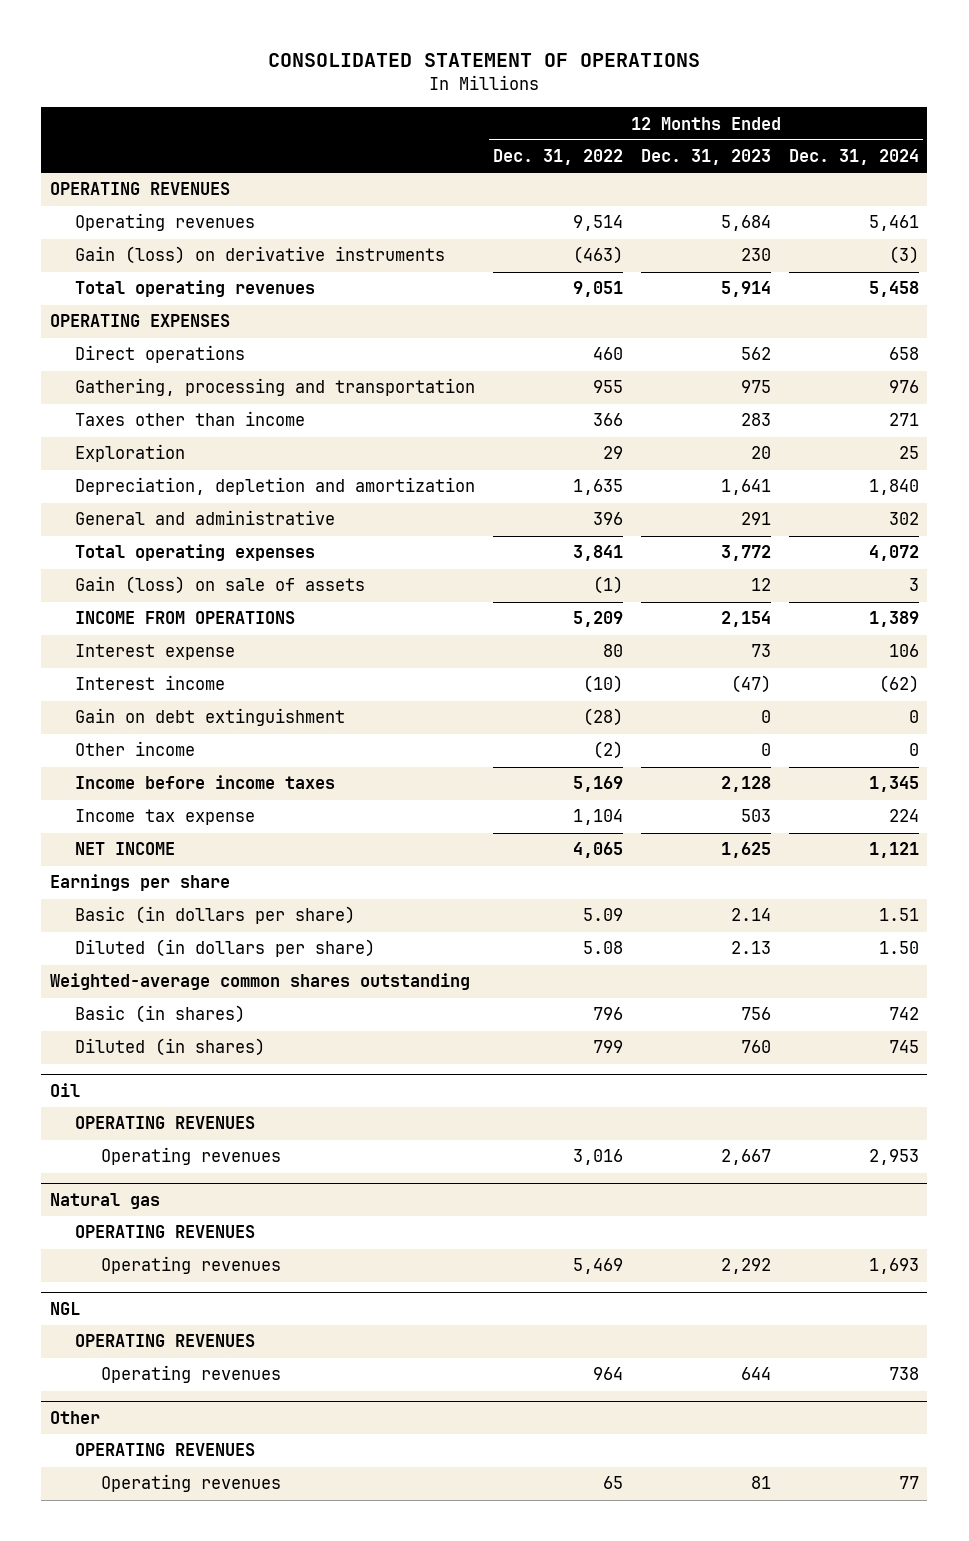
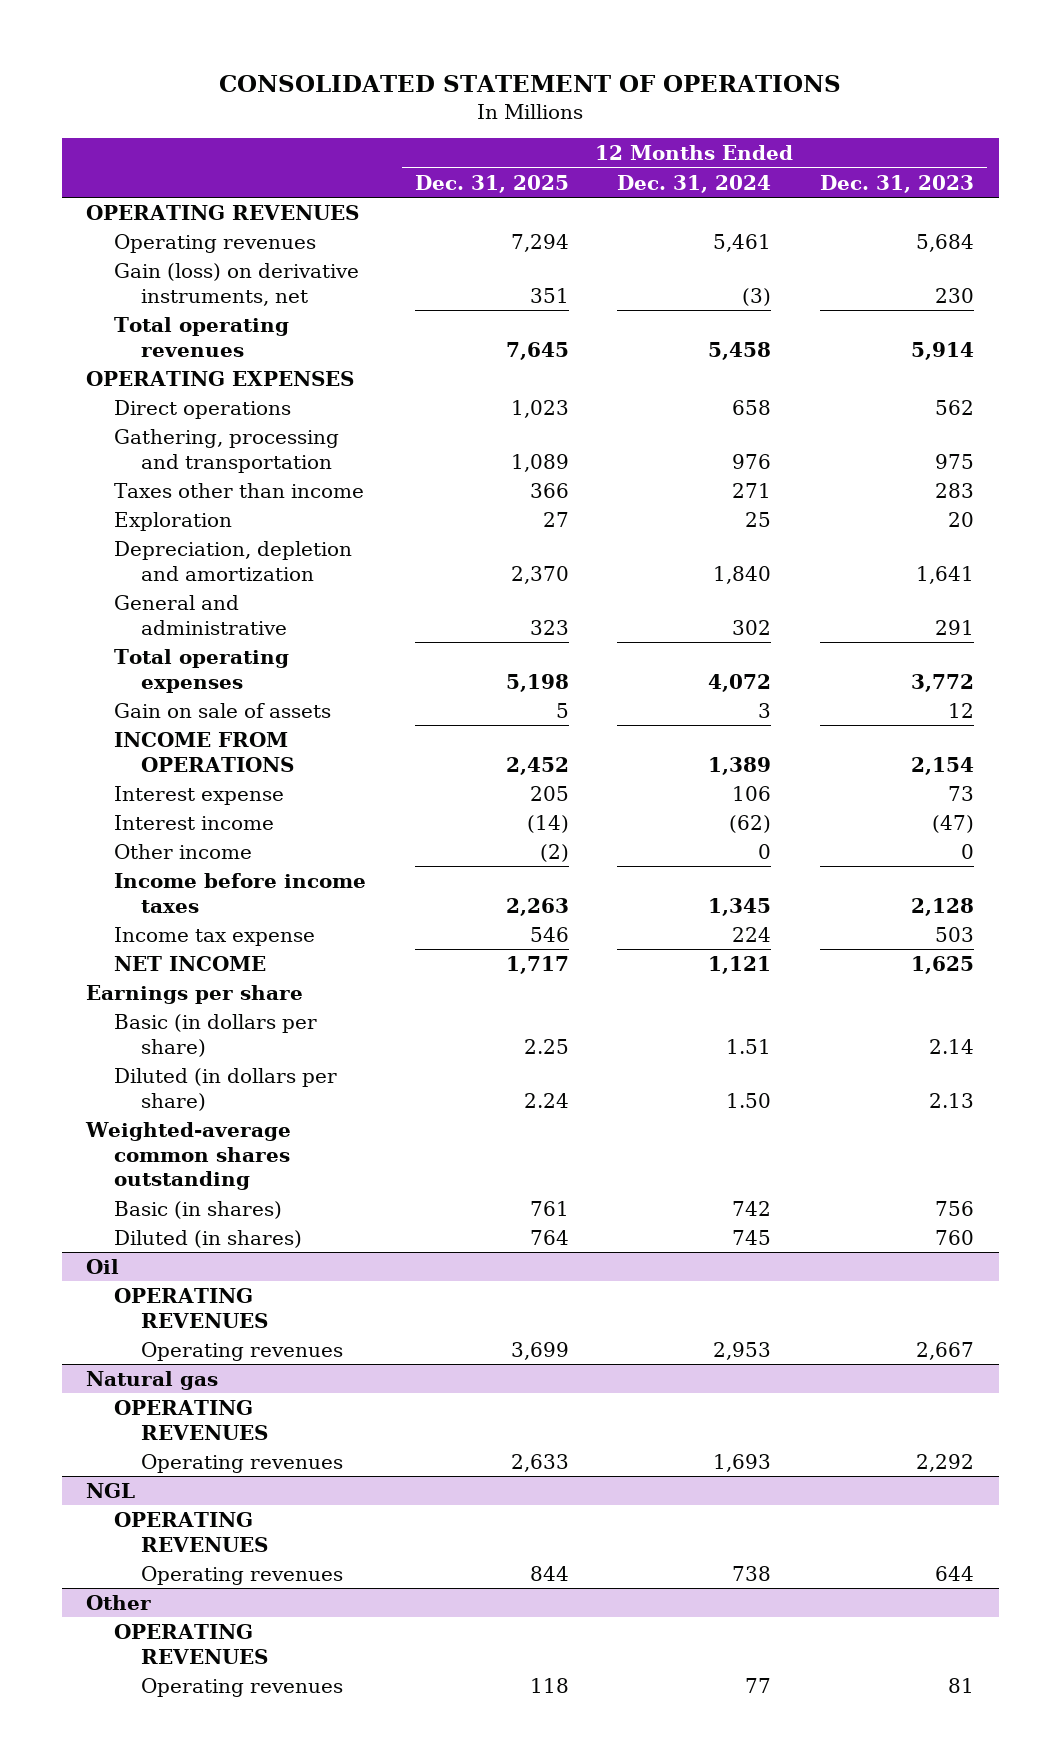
- | 12 Months Ended Dec. 31, 2022 | 12 Months Ended Dec. 31, 2023 | 12 Months Ended Dec. 31, 2024
+ | 12 Months Ended Dec. 31, 2025 | 12 Months Ended Dec. 31, 2024 | 12 Months Ended Dec. 31, 2023
- Gain (loss) on derivative instruments | (463) | 230 | (3)
+ Gain (loss) on derivative instruments, net | 351 | (3) | 230
- Gain (loss) on sale of assets | (1) | 12 | 3
+ Gain on sale of assets | 5 | 3 | 12
- Gain on debt extinguishment | (28) | 0 | 0

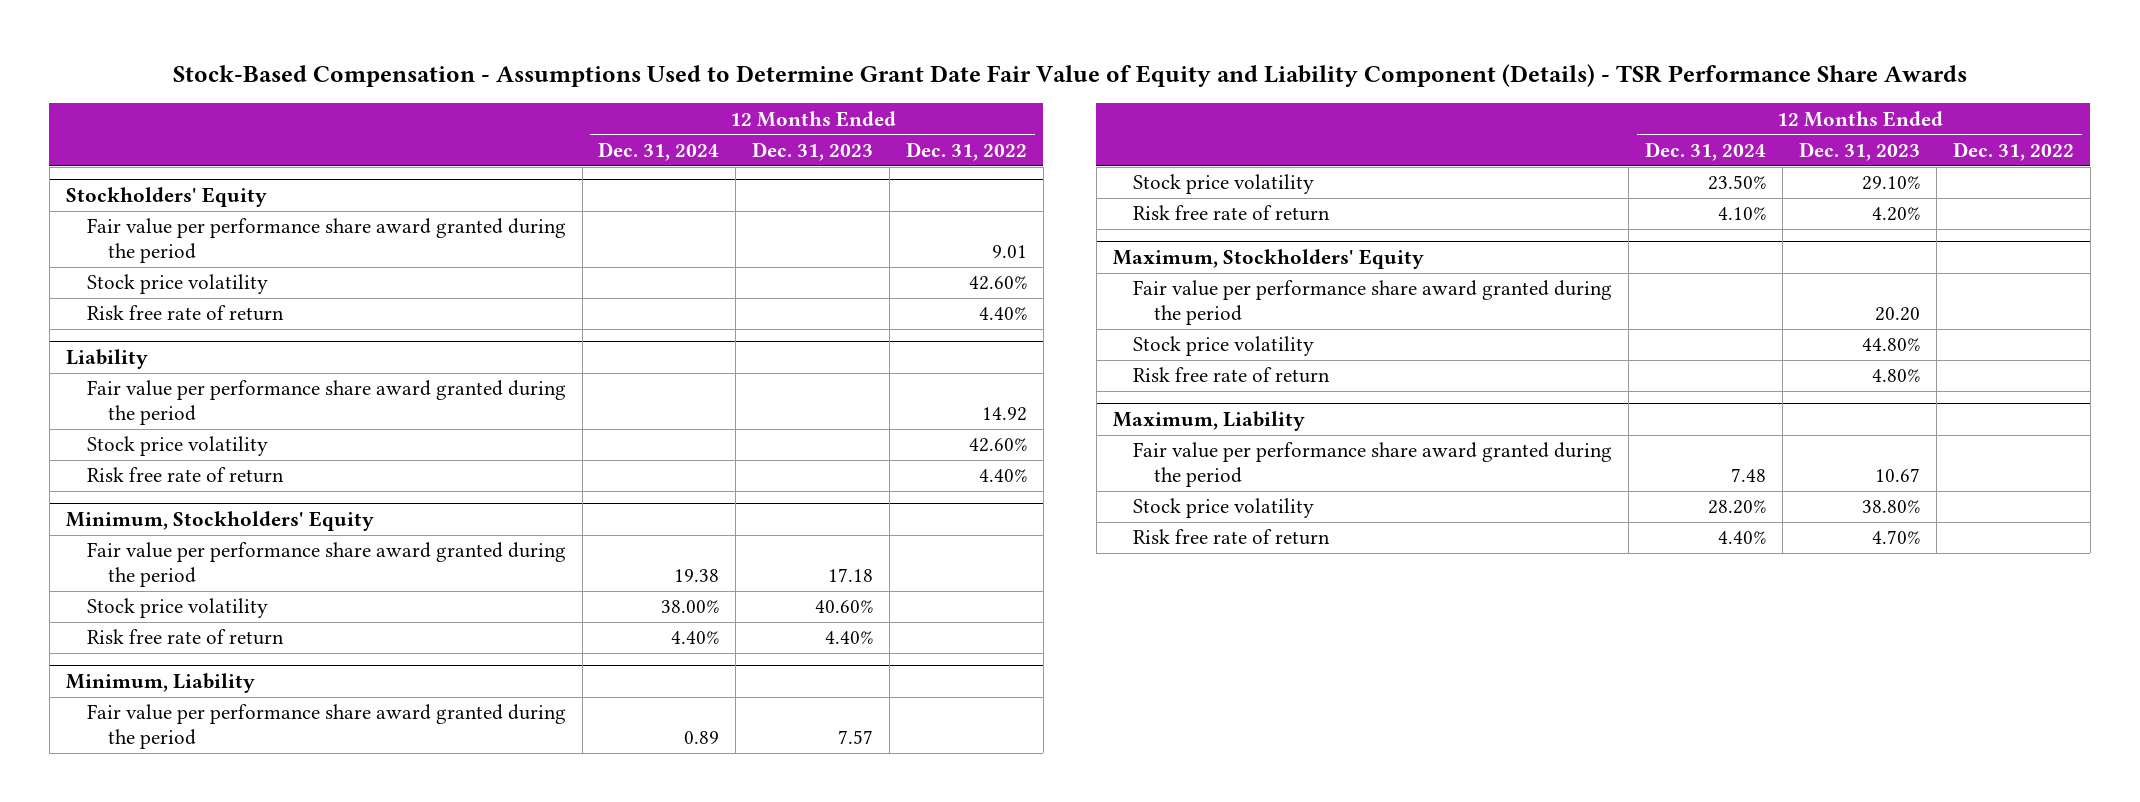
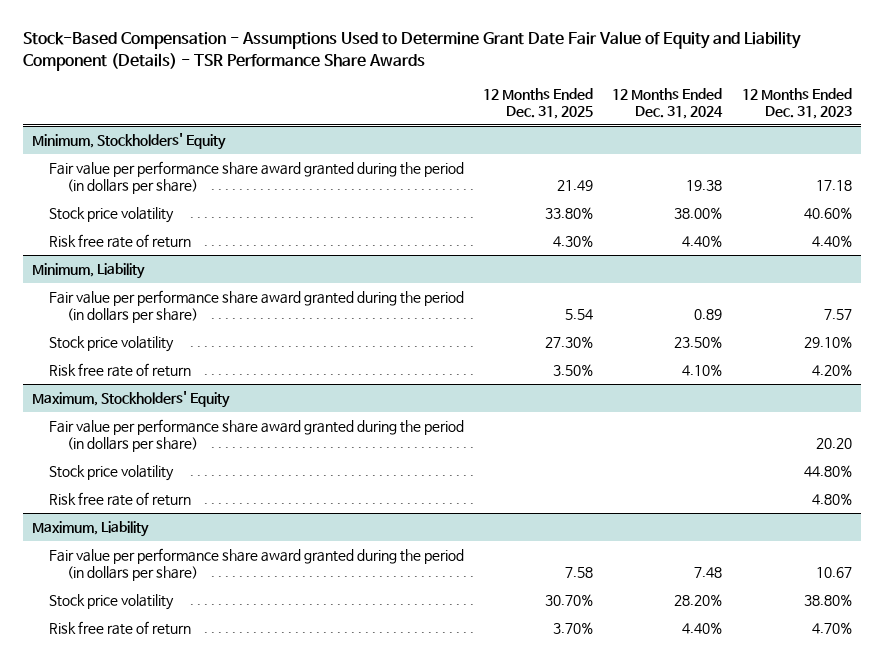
- | 12 Months Ended Dec. 31, 2024 | 12 Months Ended Dec. 31, 2023 | 12 Months Ended Dec. 31, 2022
+ | 12 Months Ended Dec. 31, 2025 | 12 Months Ended Dec. 31, 2024 | 12 Months Ended Dec. 31, 2023
- Stockholders' Equity
- Fair value per performance share award granted during the period | | | 9.01
- Stock price volatility | | | 42.60%
- Risk free rate of return | | | 4.40%
- Liability
- Fair value per performance share award granted during the period | | | 14.92
- Stock price volatility | | | 42.60%
- Risk free rate of return | | | 4.40%
@ Minimum, Stockholders' Equity
- Fair value per performance share award granted during the period | 19.38 | 17.18 |
+ Fair value per performance share award granted during the period (in dollars per share) | 21.49 | 19.38 | 17.18
@ Minimum, Liability
- Fair value per performance share award granted during the period | 0.89 | 7.57 |
+ Fair value per performance share award granted during the period (in dollars per share) | 5.54 | 0.89 | 7.57
@ Maximum, Stockholders' Equity
- Fair value per performance share award granted during the period | | 20.20 |
+ Fair value per performance share award granted during the period (in dollars per share) | | | 20.20
@ Maximum, Liability
- Fair value per performance share award granted during the period | 7.48 | 10.67 |
+ Fair value per performance share award granted during the period (in dollars per share) | 7.58 | 7.48 | 10.67

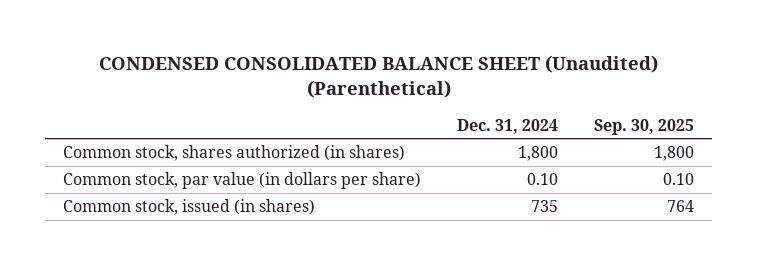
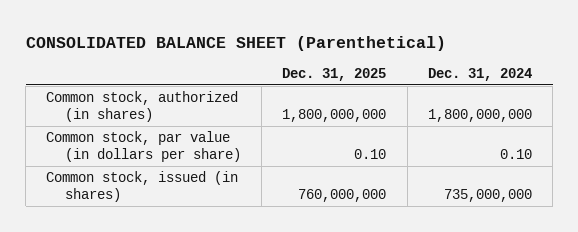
- CONDENSED CONSOLIDATED BALANCE SHEET (Unaudited) (Parenthetical)
+ CONSOLIDATED BALANCE SHEET (Parenthetical)
- | Dec. 31, 2024 | Sep. 30, 2025
+ | Dec. 31, 2025 | Dec. 31, 2024
- Common stock, shares authorized (in shares) | 1,800 | 1,800
+ Common stock, authorized (in shares) | 1,800,000,000 | 1,800,000,000
- Common stock, issued (in shares) | 735 | 764
+ Common stock, issued (in shares) | 760,000,000 | 735,000,000

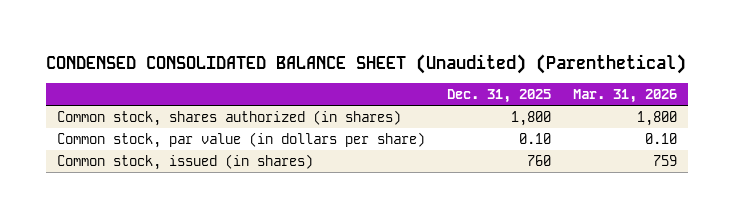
- CONSOLIDATED BALANCE SHEET (Parenthetical)
+ CONDENSED CONSOLIDATED BALANCE SHEET (Unaudited) (Parenthetical)
- | Dec. 31, 2025 | Dec. 31, 2024
+ | Dec. 31, 2025 | Mar. 31, 2026
- Common stock, authorized (in shares) | 1,800,000,000 | 1,800,000,000
+ Common stock, shares authorized (in shares) | 1,800 | 1,800
- Common stock, issued (in shares) | 760,000,000 | 735,000,000
+ Common stock, issued (in shares) | 760 | 759

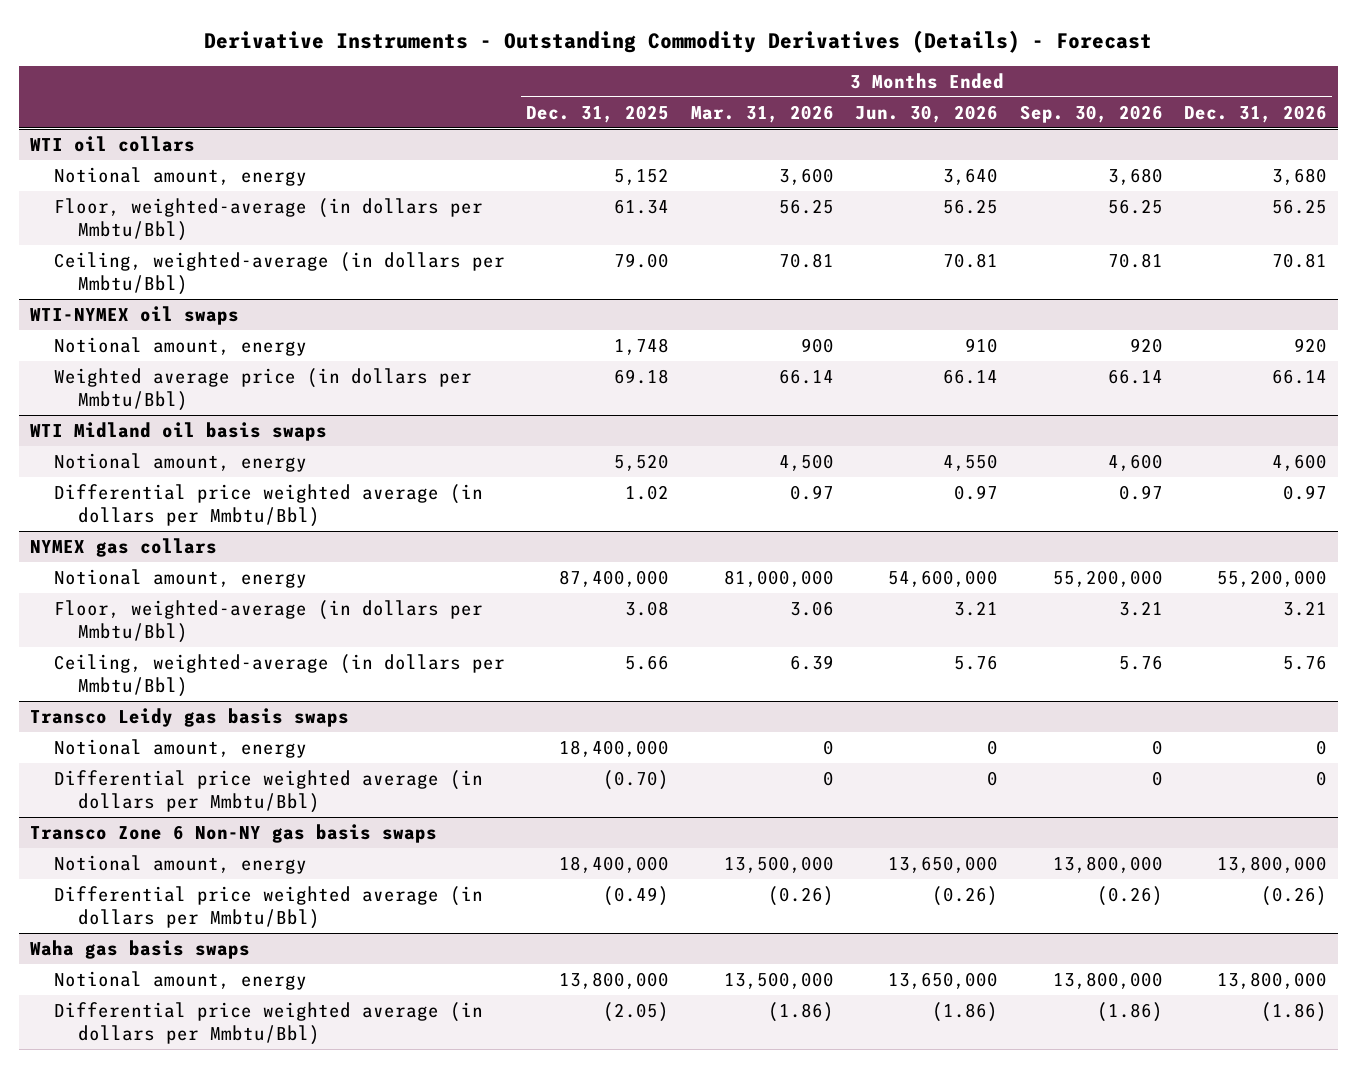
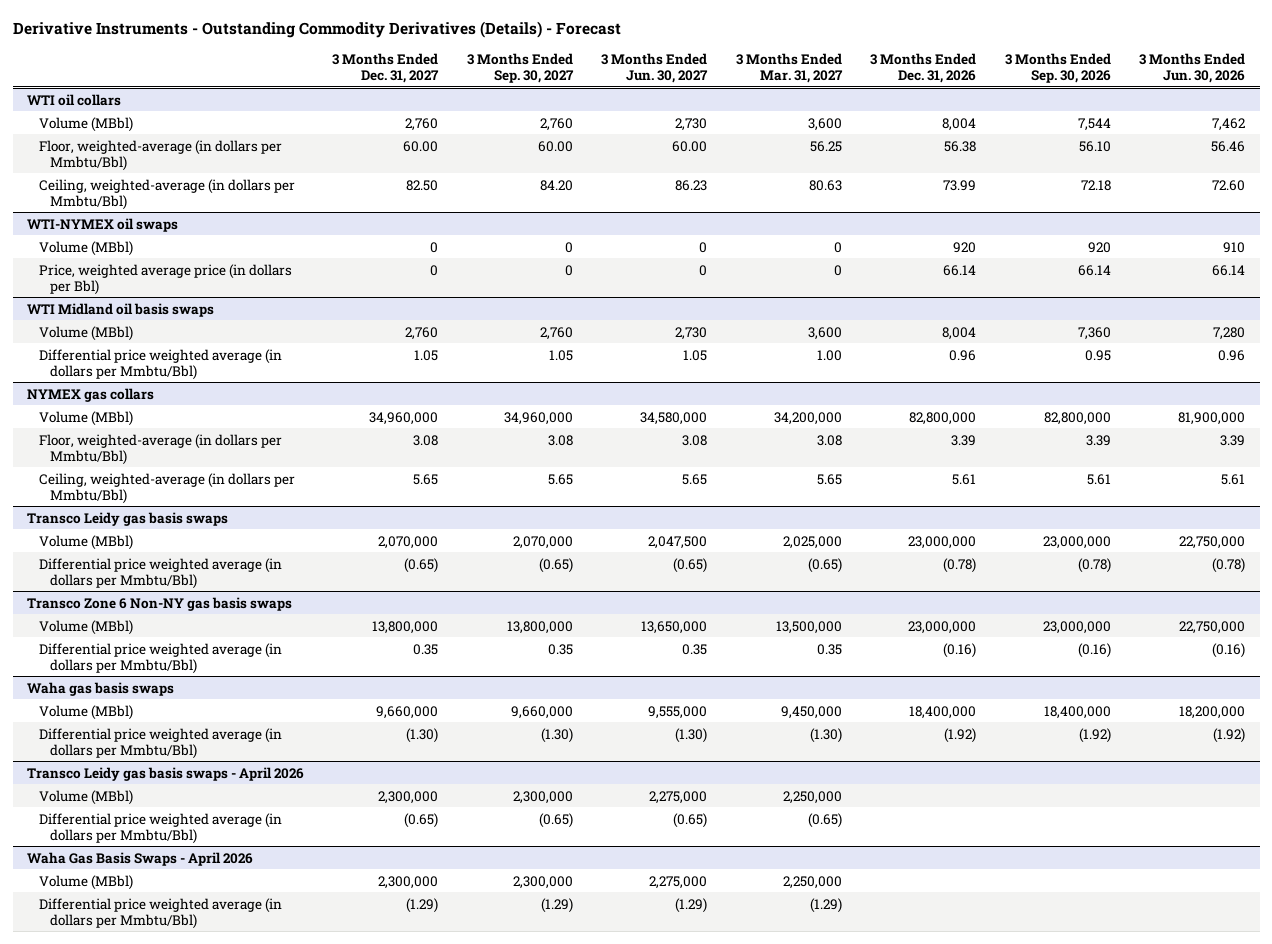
- | 3 Months Ended Dec. 31, 2025 | 3 Months Ended Mar. 31, 2026 | 3 Months Ended Jun. 30, 2026 | 3 Months Ended Sep. 30, 2026 | 3 Months Ended Dec. 31, 2026
+ | 3 Months Ended Dec. 31, 2027 | 3 Months Ended Sep. 30, 2027 | 3 Months Ended Jun. 30, 2027 | 3 Months Ended Mar. 31, 2027 | 3 Months Ended Dec. 31, 2026 | 3 Months Ended Sep. 30, 2026 | 3 Months Ended Jun. 30, 2026
@ WTI oil collars
- Notional amount, energy | 5,152 | 3,600 | 3,640 | 3,680 | 3,680
- Floor, weighted-average (in dollars per Mmbtu/Bbl) | 61.34 | 56.25 | 56.25 | 56.25 | 56.25
- Ceiling, weighted-average (in dollars per Mmbtu/Bbl) | 79.00 | 70.81 | 70.81 | 70.81 | 70.81
+ Volume (MBbl) | 2,760 | 2,760 | 2,730 | 3,600 | 8,004 | 7,544 | 7,462
+ Floor, weighted-average (in dollars per Mmbtu/Bbl) | 60.00 | 60.00 | 60.00 | 56.25 | 56.38 | 56.10 | 56.46
+ Ceiling, weighted-average (in dollars per Mmbtu/Bbl) | 82.50 | 84.20 | 86.23 | 80.63 | 73.99 | 72.18 | 72.60
@ WTI-NYMEX oil swaps
- Notional amount, energy | 1,748 | 900 | 910 | 920 | 920
- Weighted average price (in dollars per Mmbtu/Bbl) | 69.18 | 66.14 | 66.14 | 66.14 | 66.14
+ Volume (MBbl) | 0 | 0 | 0 | 0 | 920 | 920 | 910
+ Price, weighted average price (in dollars per Bbl) | 0 | 0 | 0 | 0 | 66.14 | 66.14 | 66.14
@ WTI Midland oil basis swaps
- Notional amount, energy | 5,520 | 4,500 | 4,550 | 4,600 | 4,600
- Differential price weighted average (in dollars per Mmbtu/Bbl) | 1.02 | 0.97 | 0.97 | 0.97 | 0.97
+ Volume (MBbl) | 2,760 | 2,760 | 2,730 | 3,600 | 8,004 | 7,360 | 7,280
+ Differential price weighted average (in dollars per Mmbtu/Bbl) | 1.05 | 1.05 | 1.05 | 1.00 | 0.96 | 0.95 | 0.96
@ NYMEX gas collars
- Notional amount, energy | 87,400,000 | 81,000,000 | 54,600,000 | 55,200,000 | 55,200,000
- Floor, weighted-average (in dollars per Mmbtu/Bbl) | 3.08 | 3.06 | 3.21 | 3.21 | 3.21
- Ceiling, weighted-average (in dollars per Mmbtu/Bbl) | 5.66 | 6.39 | 5.76 | 5.76 | 5.76
+ Volume (MBbl) | 34,960,000 | 34,960,000 | 34,580,000 | 34,200,000 | 82,800,000 | 82,800,000 | 81,900,000
+ Floor, weighted-average (in dollars per Mmbtu/Bbl) | 3.08 | 3.08 | 3.08 | 3.08 | 3.39 | 3.39 | 3.39
+ Ceiling, weighted-average (in dollars per Mmbtu/Bbl) | 5.65 | 5.65 | 5.65 | 5.65 | 5.61 | 5.61 | 5.61
@ Transco Leidy gas basis swaps
- Notional amount, energy | 18,400,000 | 0 | 0 | 0 | 0
- Differential price weighted average (in dollars per Mmbtu/Bbl) | (0.70) | 0 | 0 | 0 | 0
+ Volume (MBbl) | 2,070,000 | 2,070,000 | 2,047,500 | 2,025,000 | 23,000,000 | 23,000,000 | 22,750,000
+ Differential price weighted average (in dollars per Mmbtu/Bbl) | (0.65) | (0.65) | (0.65) | (0.65) | (0.78) | (0.78) | (0.78)
@ Transco Zone 6 Non-NY gas basis swaps
- Notional amount, energy | 18,400,000 | 13,500,000 | 13,650,000 | 13,800,000 | 13,800,000
- Differential price weighted average (in dollars per Mmbtu/Bbl) | (0.49) | (0.26) | (0.26) | (0.26) | (0.26)
+ Volume (MBbl) | 13,800,000 | 13,800,000 | 13,650,000 | 13,500,000 | 23,000,000 | 23,000,000 | 22,750,000
+ Differential price weighted average (in dollars per Mmbtu/Bbl) | 0.35 | 0.35 | 0.35 | 0.35 | (0.16) | (0.16) | (0.16)
@ Waha gas basis swaps
- Notional amount, energy | 13,800,000 | 13,500,000 | 13,650,000 | 13,800,000 | 13,800,000
- Differential price weighted average (in dollars per Mmbtu/Bbl) | (2.05) | (1.86) | (1.86) | (1.86) | (1.86)
+ Volume (MBbl) | 9,660,000 | 9,660,000 | 9,555,000 | 9,450,000 | 18,400,000 | 18,400,000 | 18,200,000
+ Differential price weighted average (in dollars per Mmbtu/Bbl) | (1.30) | (1.30) | (1.30) | (1.30) | (1.92) | (1.92) | (1.92)
+ Transco Leidy gas basis swaps - April 2026
+ Volume (MBbl) | 2,300,000 | 2,300,000 | 2,275,000 | 2,250,000 | | |
+ Differential price weighted average (in dollars per Mmbtu/Bbl) | (0.65) | (0.65) | (0.65) | (0.65) | | |
+ Waha Gas Basis Swaps - April 2026
+ Volume (MBbl) | 2,300,000 | 2,300,000 | 2,275,000 | 2,250,000 | | |
+ Differential price weighted average (in dollars per Mmbtu/Bbl) | (1.29) | (1.29) | (1.29) | (1.29) | | |

